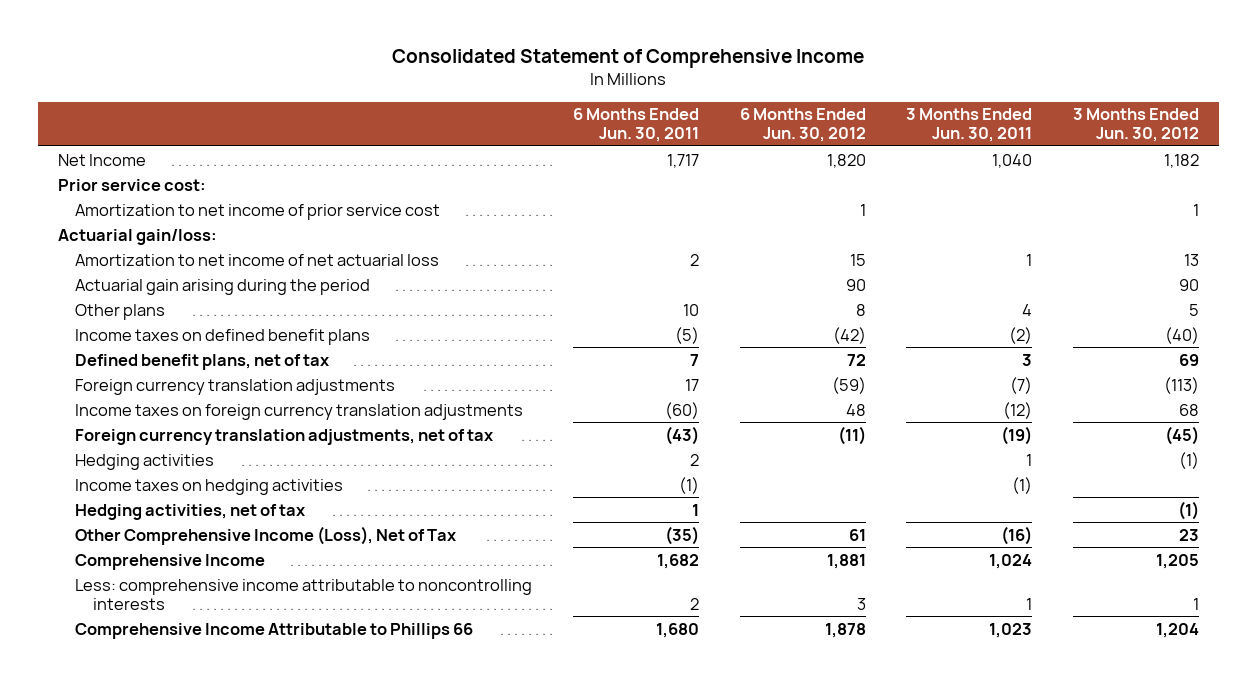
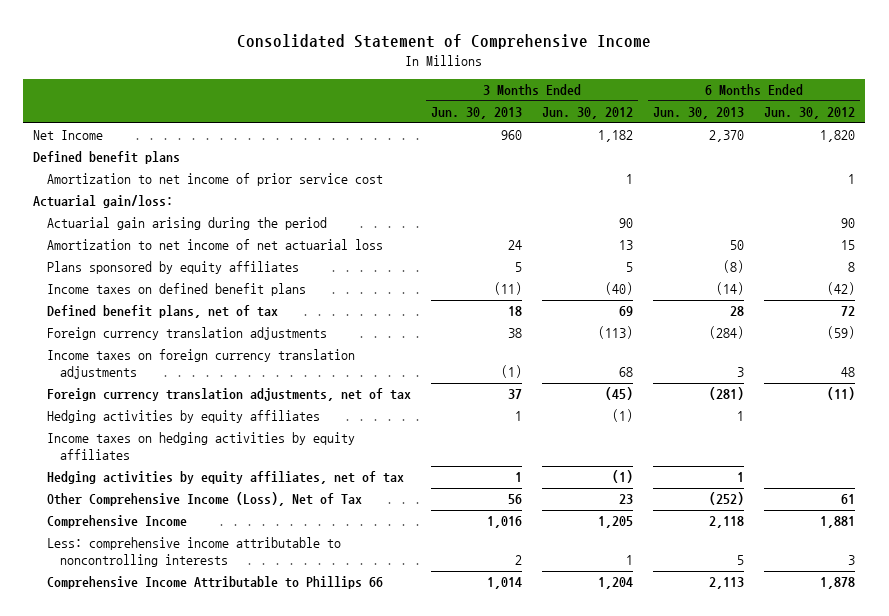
- | 6 Months Ended Jun. 30, 2011 | 6 Months Ended Jun. 30, 2012 | 3 Months Ended Jun. 30, 2011 | 3 Months Ended Jun. 30, 2012
+ | 3 Months Ended Jun. 30, 2013 | 3 Months Ended Jun. 30, 2012 | 6 Months Ended Jun. 30, 2013 | 6 Months Ended Jun. 30, 2012
- Prior service cost:
+ Defined benefit plans
- Other plans | 10 | 8 | 4 | 5
moved down: Amortization to net income of net actuarial loss | 24 | 13 | 50 | 15
+ Plans sponsored by equity affiliates | 5 | 5 | (8) | 8
- Hedging activities | 2 | | 1 | (1)
- Income taxes on hedging activities | (1) | | (1) |
- Hedging activities, net of tax | 1 | | | (1)
+ Hedging activities by equity affiliates | 1 | (1) | 1 |
+ Income taxes on hedging activities by equity affiliates
+ Hedging activities by equity affiliates, net of tax | 1 | (1) | 1 |

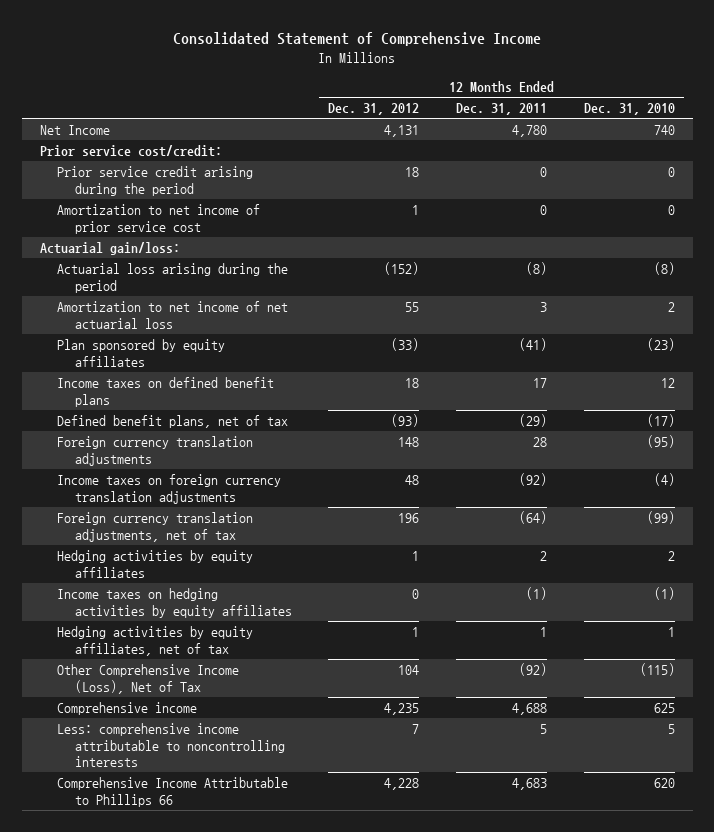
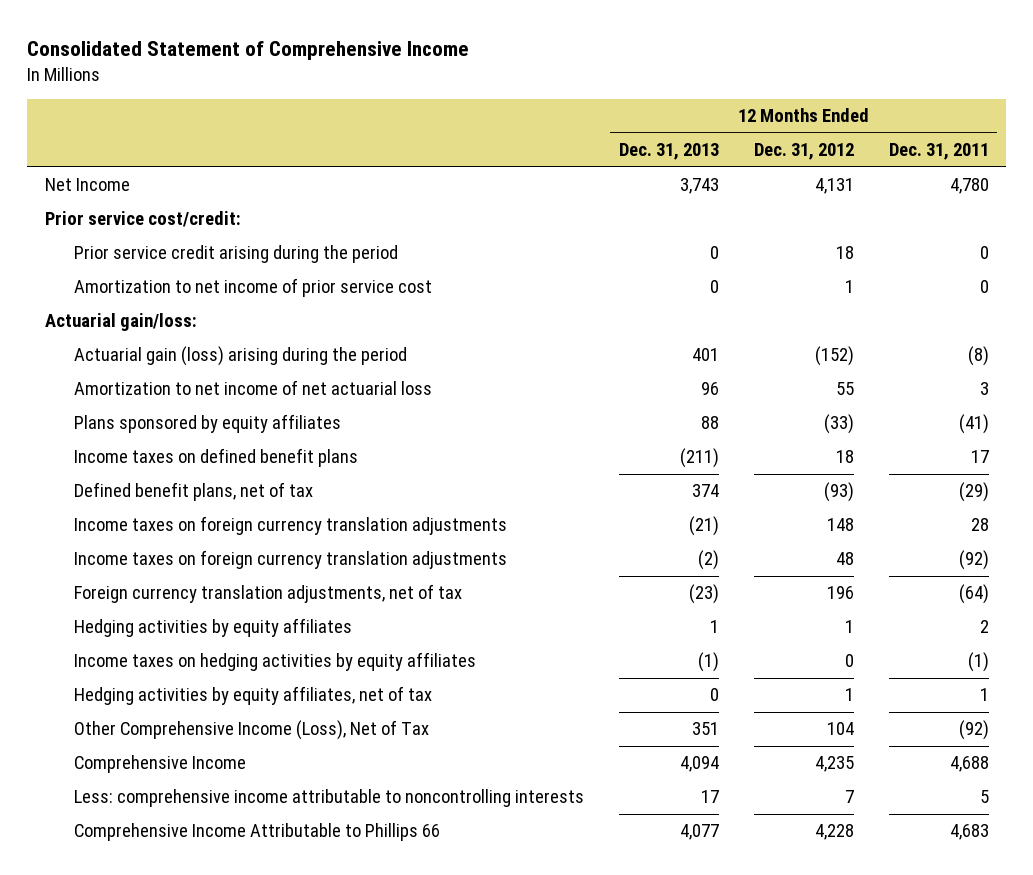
- | 12 Months Ended Dec. 31, 2012 | 12 Months Ended Dec. 31, 2011 | 12 Months Ended Dec. 31, 2010
+ | 12 Months Ended Dec. 31, 2013 | 12 Months Ended Dec. 31, 2012 | 12 Months Ended Dec. 31, 2011
- Actuarial loss arising during the period | (152) | (8) | (8)
+ Actuarial gain (loss) arising during the period | 401 | (152) | (8)
- Plan sponsored by equity affiliates | (33) | (41) | (23)
+ Plans sponsored by equity affiliates | 88 | (33) | (41)
- Foreign currency translation adjustments | 148 | 28 | (95)
+ Income taxes on foreign currency translation adjustments | (21) | 148 | 28
- Comprehensive income | 4,235 | 4,688 | 625
+ Comprehensive Income | 4,094 | 4,235 | 4,688

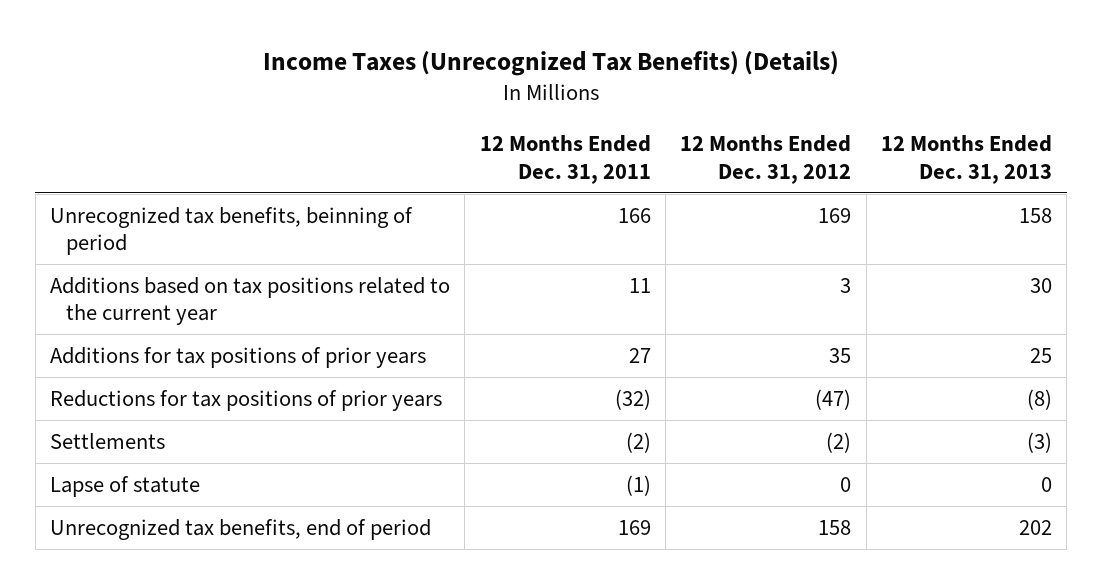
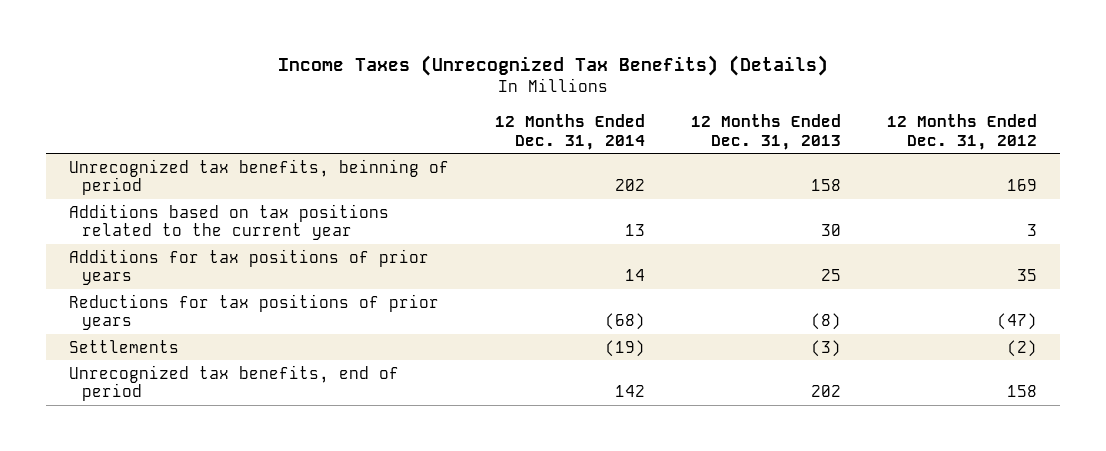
- | 12 Months Ended Dec. 31, 2011 | 12 Months Ended Dec. 31, 2012 | 12 Months Ended Dec. 31, 2013
+ | 12 Months Ended Dec. 31, 2014 | 12 Months Ended Dec. 31, 2013 | 12 Months Ended Dec. 31, 2012
- Lapse of statute | (1) | 0 | 0

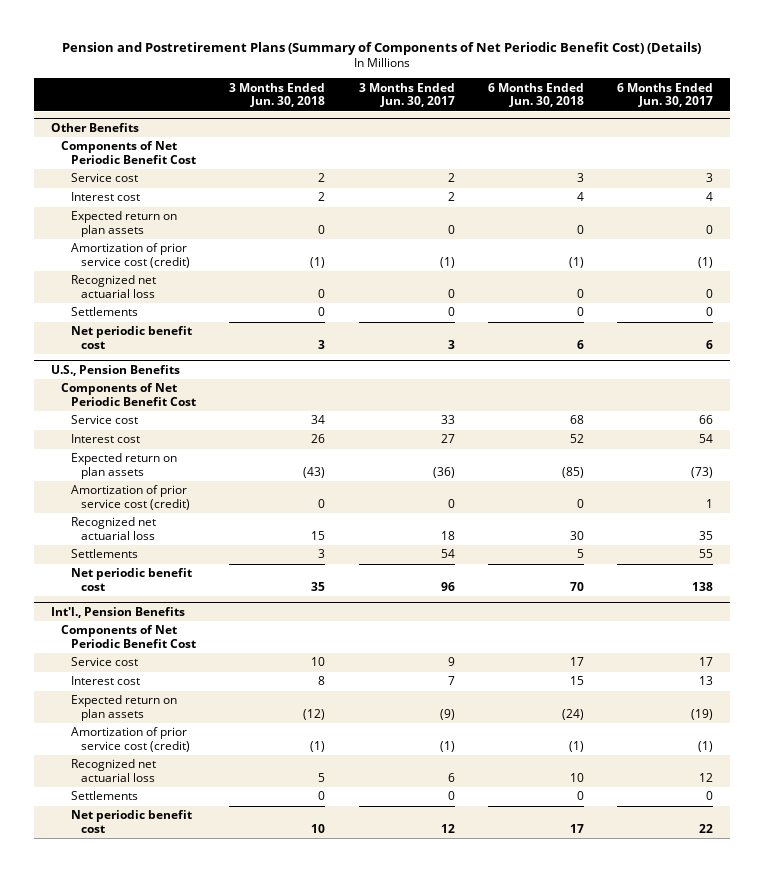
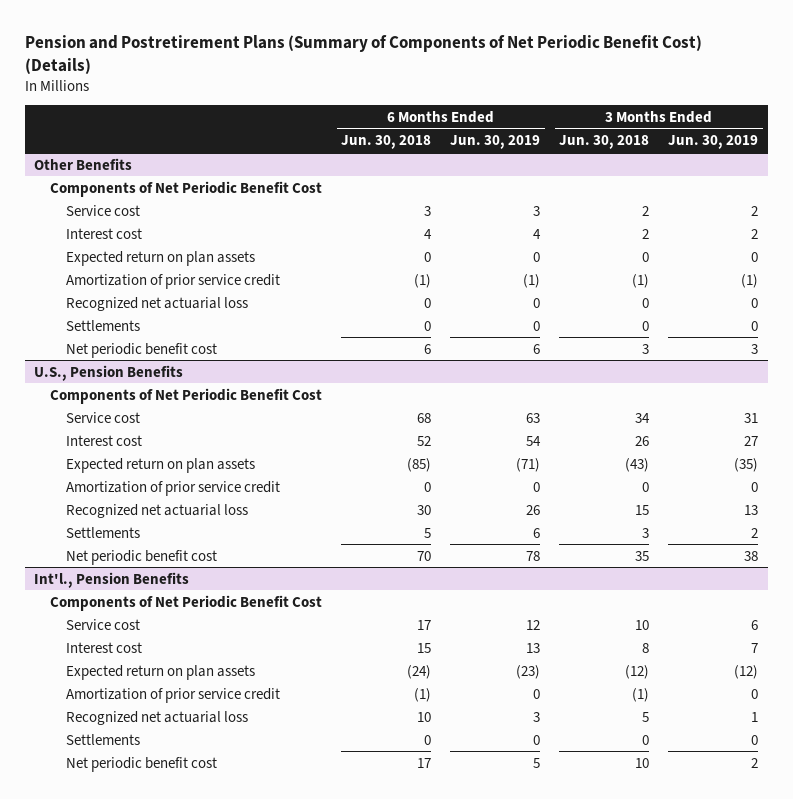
- | 3 Months Ended Jun. 30, 2018 | 3 Months Ended Jun. 30, 2017 | 6 Months Ended Jun. 30, 2018 | 6 Months Ended Jun. 30, 2017
+ | 6 Months Ended Jun. 30, 2018 | 6 Months Ended Jun. 30, 2019 | 3 Months Ended Jun. 30, 2018 | 3 Months Ended Jun. 30, 2019
@ Other Benefits
- Amortization of prior service cost (credit) | (1) | (1) | (1) | (1)
+ Amortization of prior service credit | (1) | (1) | (1) | (1)
@ U.S., Pension Benefits
- Amortization of prior service cost (credit) | 0 | 0 | 0 | 1
+ Amortization of prior service credit | 0 | 0 | 0 | 0
@ Int'l., Pension Benefits
- Amortization of prior service cost (credit) | (1) | (1) | (1) | (1)
+ Amortization of prior service credit | (1) | 0 | (1) | 0

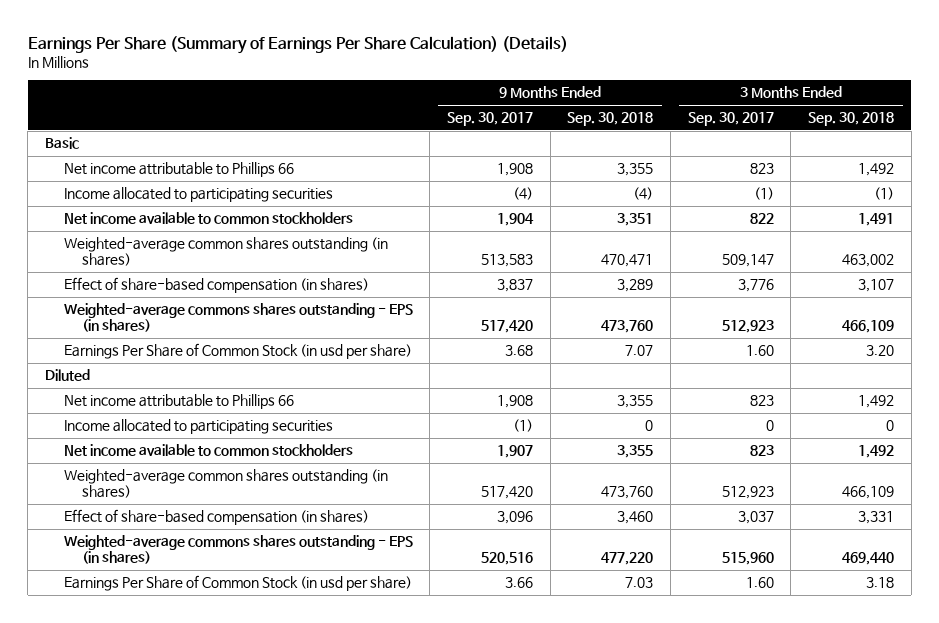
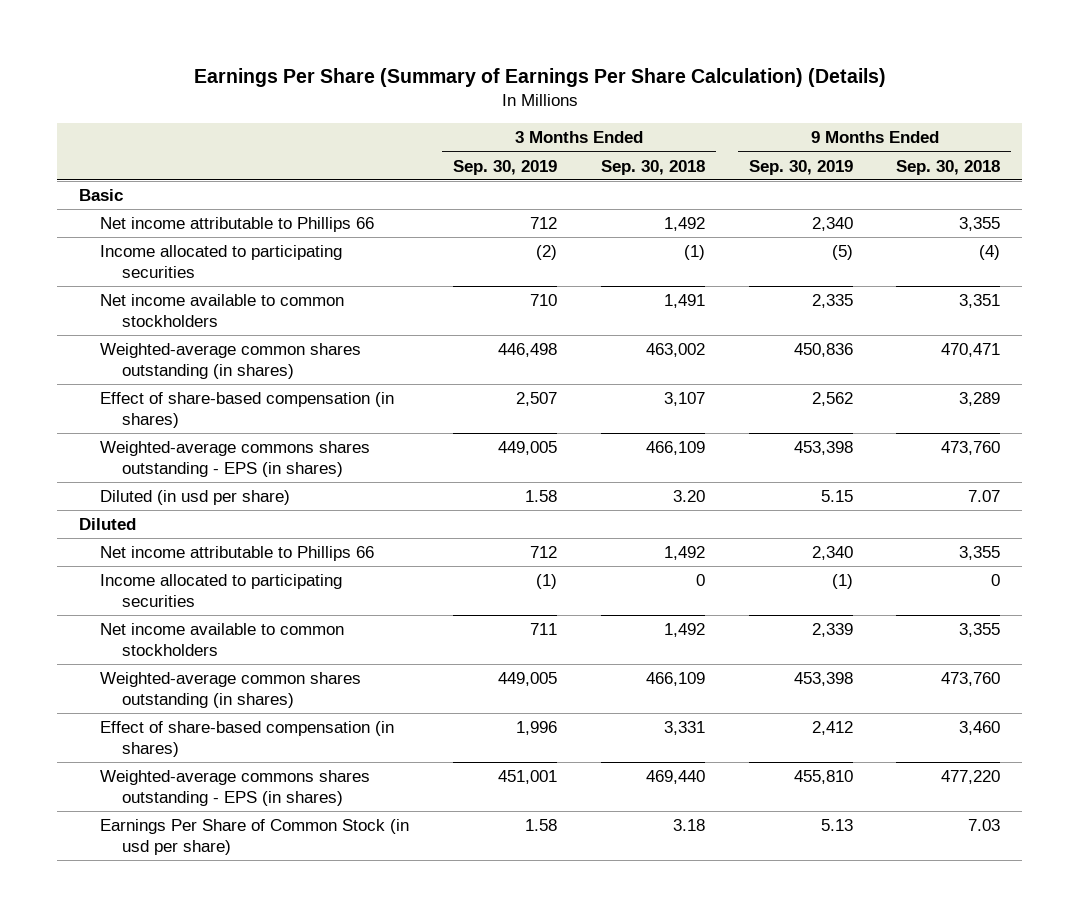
- | 9 Months Ended Sep. 30, 2017 | 9 Months Ended Sep. 30, 2018 | 3 Months Ended Sep. 30, 2017 | 3 Months Ended Sep. 30, 2018
+ | 3 Months Ended Sep. 30, 2019 | 3 Months Ended Sep. 30, 2018 | 9 Months Ended Sep. 30, 2019 | 9 Months Ended Sep. 30, 2018
- Earnings Per Share of Common Stock (in usd per share) | 3.68 | 7.07 | 1.60 | 3.20
+ Diluted (in usd per share) | 1.58 | 3.20 | 5.15 | 7.07

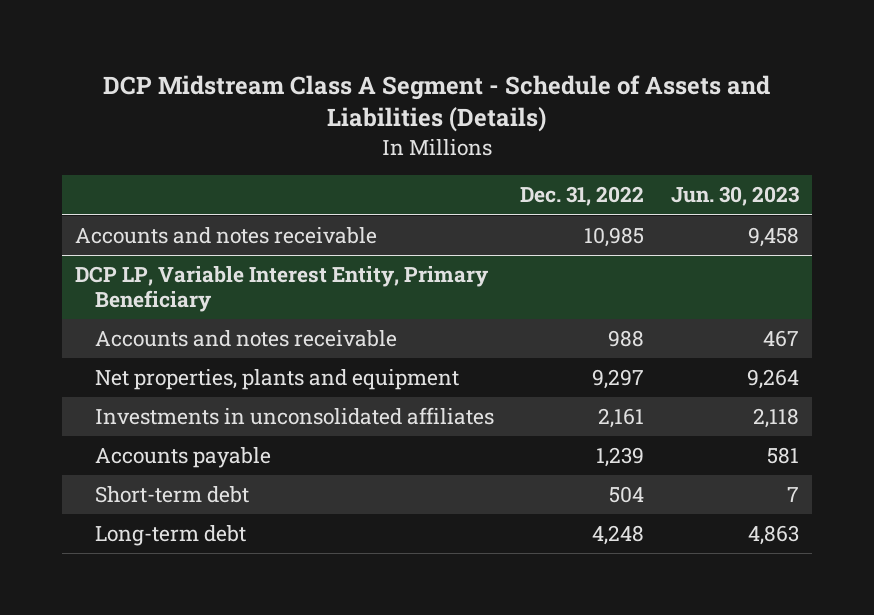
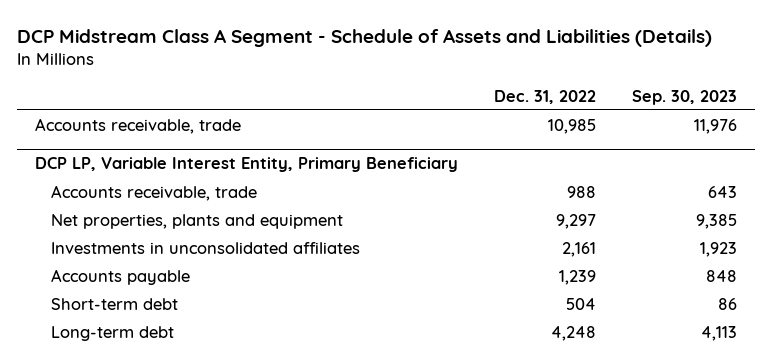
- | Dec. 31, 2022 | Jun. 30, 2023
+ | Dec. 31, 2022 | Sep. 30, 2023
- Accounts and notes receivable | 10,985 | 9,458
+ Accounts receivable, trade | 10,985 | 11,976
@ DCP LP, Variable Interest Entity, Primary Beneficiary
- Accounts and notes receivable | 988 | 467
+ Accounts receivable, trade | 988 | 643

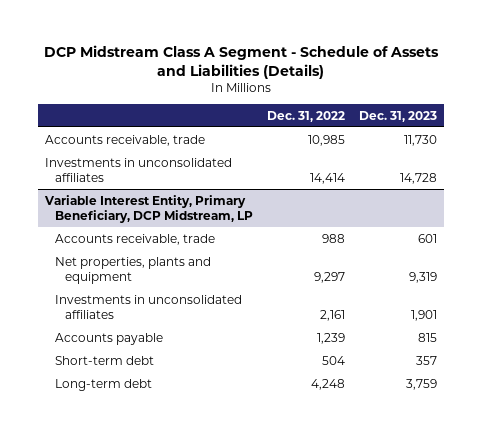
- | Dec. 31, 2022 | Sep. 30, 2023
+ | Dec. 31, 2022 | Dec. 31, 2023
- DCP LP, Variable Interest Entity, Primary Beneficiary
+ Investments in unconsolidated affiliates | 14,414 | 14,728
+ Variable Interest Entity, Primary Beneficiary, DCP Midstream, LP

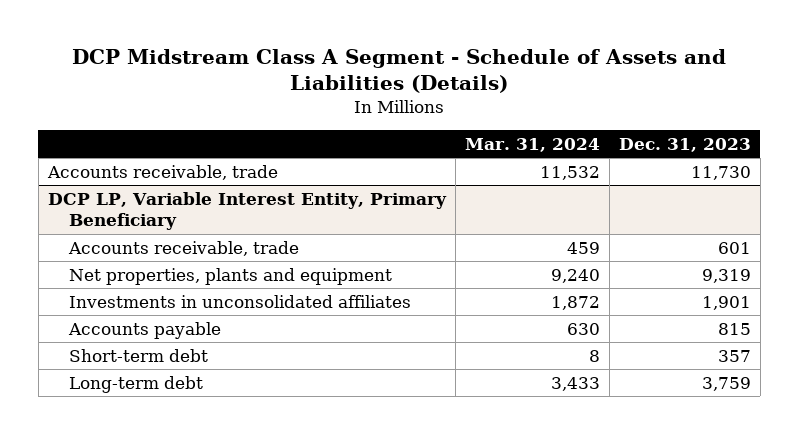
- | Dec. 31, 2022 | Dec. 31, 2023
+ | Mar. 31, 2024 | Dec. 31, 2023
- Investments in unconsolidated affiliates | 14,414 | 14,728
- Variable Interest Entity, Primary Beneficiary, DCP Midstream, LP
+ DCP LP, Variable Interest Entity, Primary Beneficiary

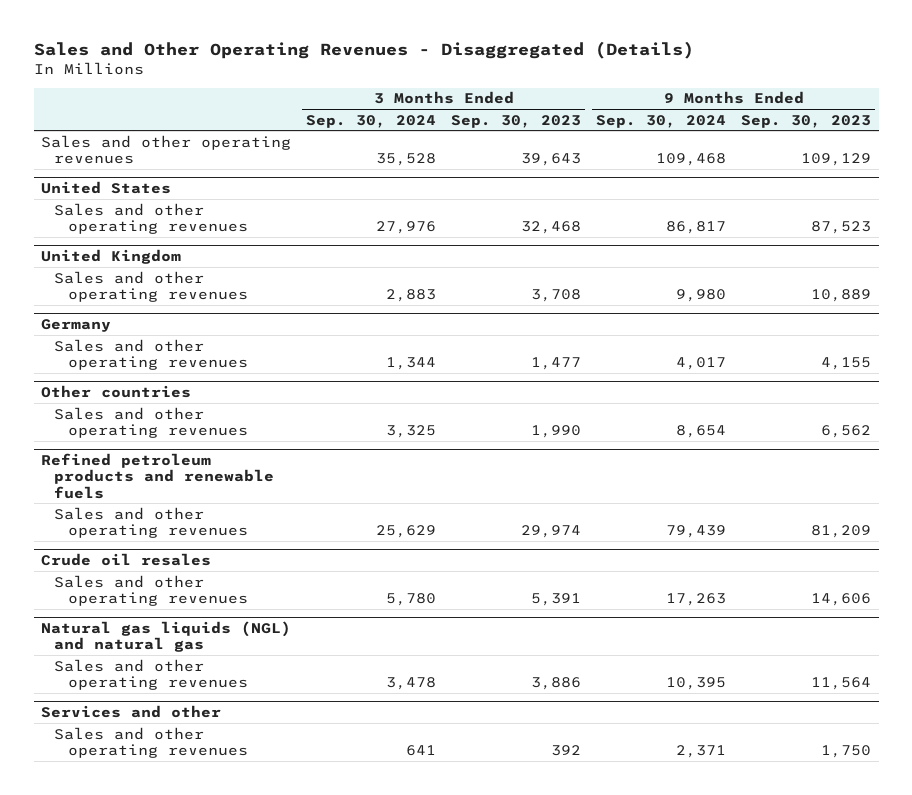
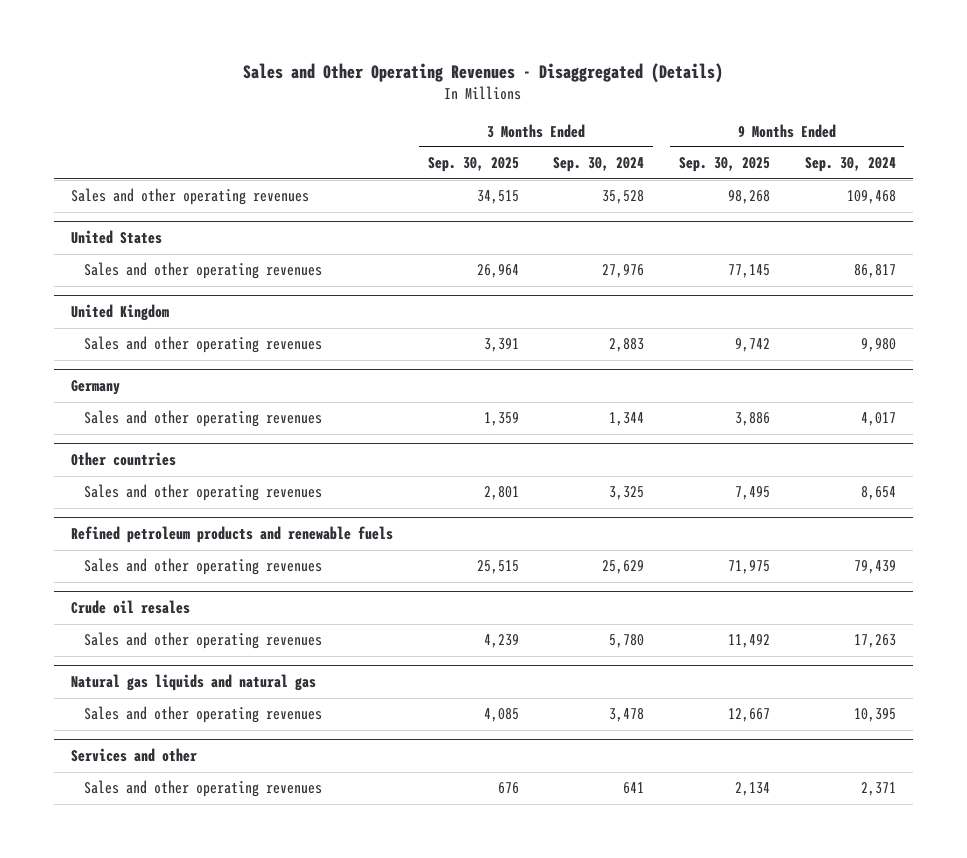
- | 3 Months Ended Sep. 30, 2024 | 3 Months Ended Sep. 30, 2023 | 9 Months Ended Sep. 30, 2024 | 9 Months Ended Sep. 30, 2023
+ | 3 Months Ended Sep. 30, 2025 | 3 Months Ended Sep. 30, 2024 | 9 Months Ended Sep. 30, 2025 | 9 Months Ended Sep. 30, 2024
- Natural gas liquids (NGL) and natural gas
+ Natural gas liquids and natural gas

